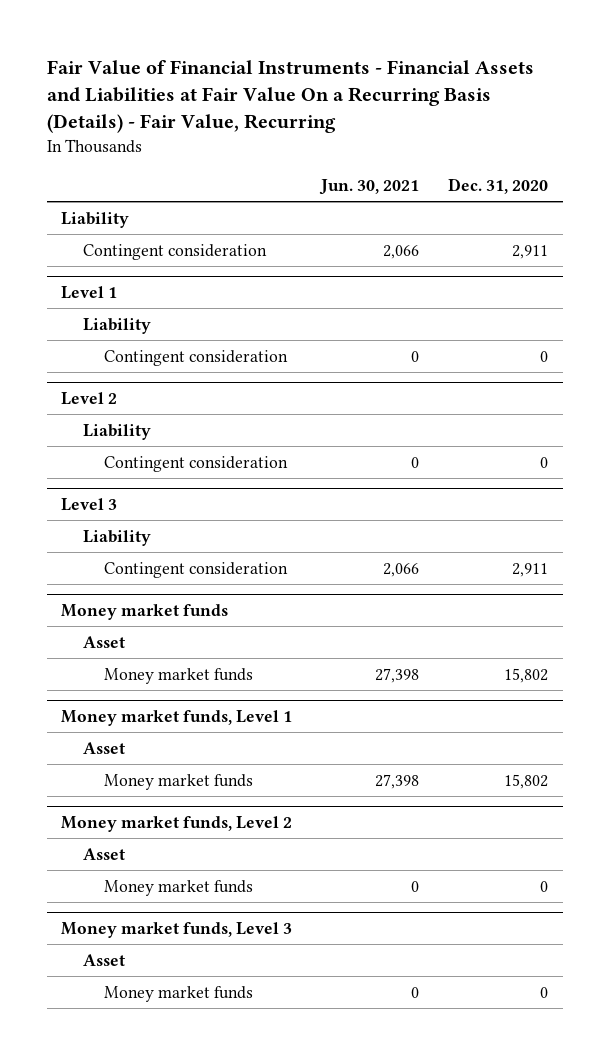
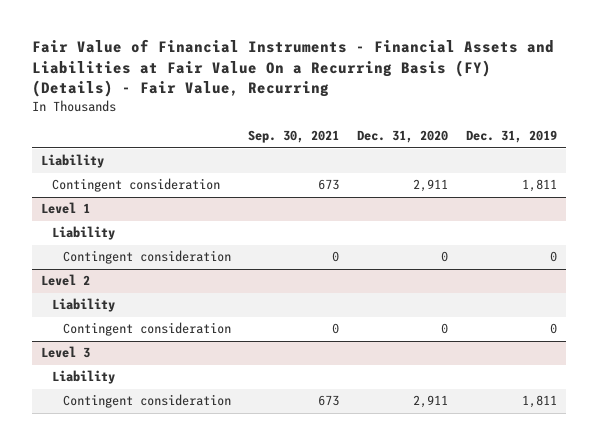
- Fair Value of Financial Instruments - Financial Assets and Liabilities at Fair Value On a Recurring Basis (Details) - Fair Value, Recurring
+ Fair Value of Financial Instruments - Financial Assets and Liabilities at Fair Value On a Recurring Basis (FY) (Details) - Fair Value, Recurring
- | Jun. 30, 2021 | Dec. 31, 2020
+ | Sep. 30, 2021 | Dec. 31, 2020 | Dec. 31, 2019
- Money market funds
- Asset
- Money market funds | 27,398 | 15,802
- Money market funds, Level 1
- Asset
- Money market funds | 27,398 | 15,802
- Money market funds, Level 2
- Asset
- Money market funds | 0 | 0
- Money market funds, Level 3
- Asset
- Money market funds | 0 | 0

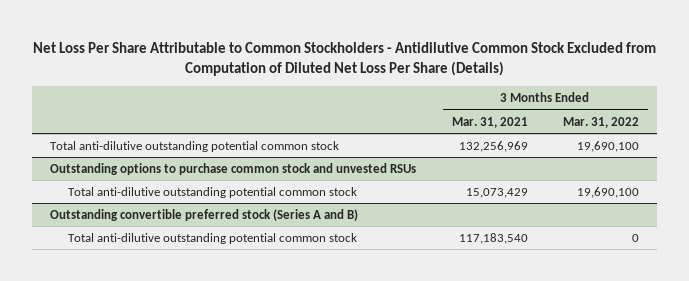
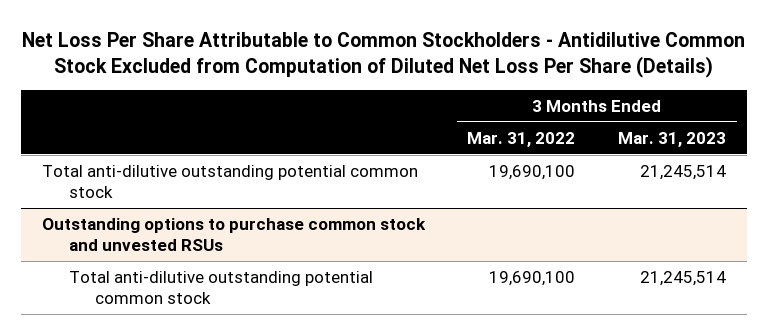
- | 3 Months Ended Mar. 31, 2021 | 3 Months Ended Mar. 31, 2022
+ | 3 Months Ended Mar. 31, 2022 | 3 Months Ended Mar. 31, 2023
- Outstanding convertible preferred stock (Series A and B)
- Total anti-dilutive outstanding potential common stock | 117,183,540 | 0

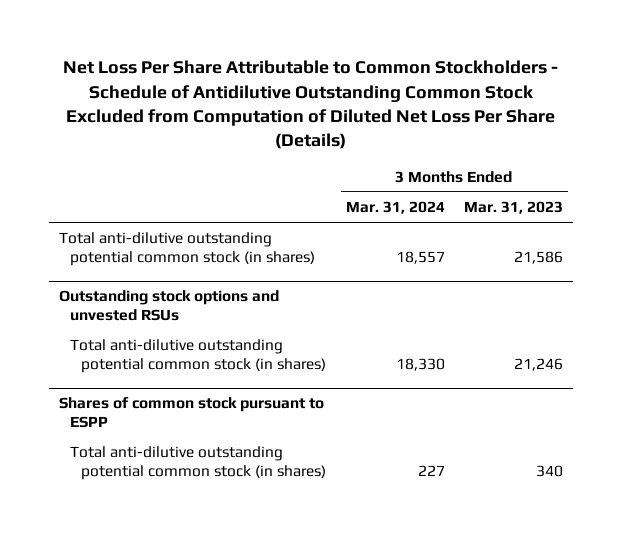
- Net Loss Per Share Attributable to Common Stockholders - Antidilutive Common Stock Excluded from Computation of Diluted Net Loss Per Share (Details)
+ Net Loss Per Share Attributable to Common Stockholders - Schedule of Antidilutive Outstanding Common Stock Excluded from Computation of Diluted Net Loss Per Share (Details)
- | 3 Months Ended Mar. 31, 2022 | 3 Months Ended Mar. 31, 2023
+ | 3 Months Ended Mar. 31, 2024 | 3 Months Ended Mar. 31, 2023
- Total anti-dilutive outstanding potential common stock | 19,690,100 | 21,245,514
- Outstanding options to purchase common stock and unvested RSUs
- Total anti-dilutive outstanding potential common stock | 19,690,100 | 21,245,514
+ Total anti-dilutive outstanding potential common stock (in shares) | 18,557 | 21,586
+ Outstanding stock options and unvested RSUs
+ Total anti-dilutive outstanding potential common stock (in shares) | 18,330 | 21,246
+ Shares of common stock pursuant to ESPP
+ Total anti-dilutive outstanding potential common stock (in shares) | 227 | 340

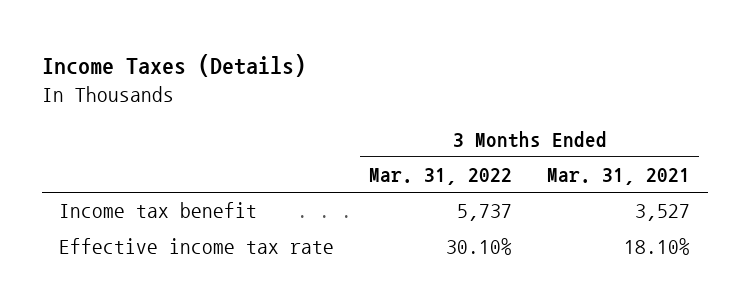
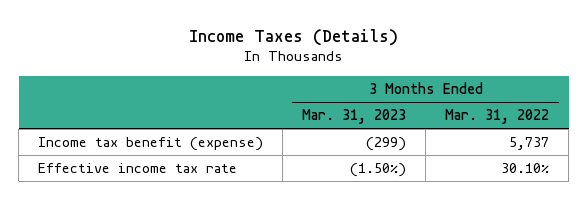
- | 3 Months Ended Mar. 31, 2022 | 3 Months Ended Mar. 31, 2021
+ | 3 Months Ended Mar. 31, 2023 | 3 Months Ended Mar. 31, 2022
- Income tax benefit | 5,737 | 3,527
+ Income tax benefit (expense) | (299) | 5,737

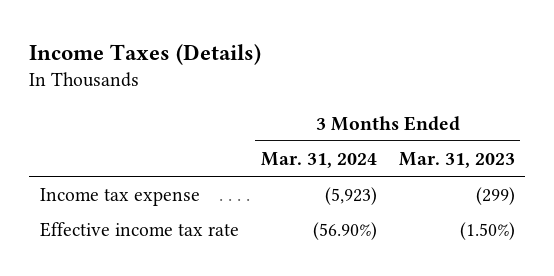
- | 3 Months Ended Mar. 31, 2023 | 3 Months Ended Mar. 31, 2022
+ | 3 Months Ended Mar. 31, 2024 | 3 Months Ended Mar. 31, 2023
- Income tax benefit (expense) | (299) | 5,737
+ Income tax expense | (5,923) | (299)

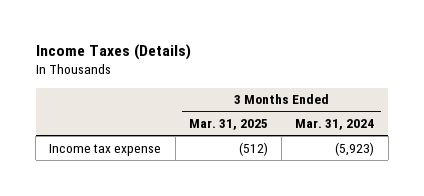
- | 3 Months Ended Mar. 31, 2024 | 3 Months Ended Mar. 31, 2023
+ | 3 Months Ended Mar. 31, 2025 | 3 Months Ended Mar. 31, 2024
- Effective income tax rate | (56.90%) | (1.50%)

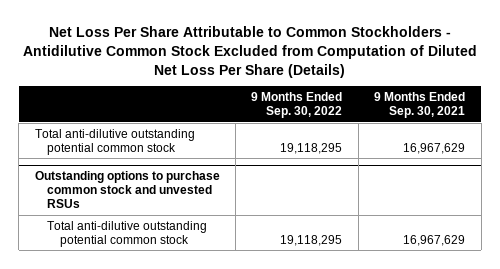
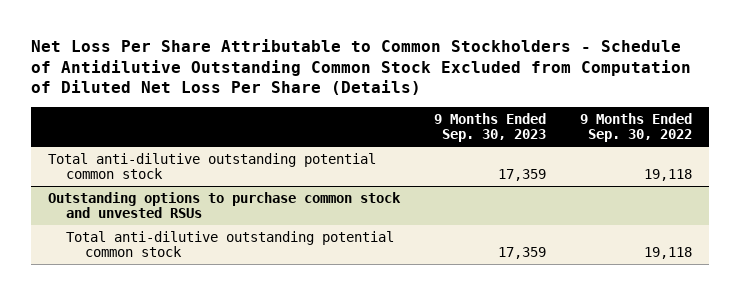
- Net Loss Per Share Attributable to Common Stockholders - Antidilutive Common Stock Excluded from Computation of Diluted Net Loss Per Share (Details)
+ Net Loss Per Share Attributable to Common Stockholders - Schedule of Antidilutive Outstanding Common Stock Excluded from Computation of Diluted Net Loss Per Share (Details)
- | 9 Months Ended Sep. 30, 2022 | 9 Months Ended Sep. 30, 2021
+ | 9 Months Ended Sep. 30, 2023 | 9 Months Ended Sep. 30, 2022
- Total anti-dilutive outstanding potential common stock | 19,118,295 | 16,967,629
+ Total anti-dilutive outstanding potential common stock | 17,359 | 19,118
@ Outstanding options to purchase common stock and unvested RSUs
- Total anti-dilutive outstanding potential common stock | 19,118,295 | 16,967,629
+ Total anti-dilutive outstanding potential common stock | 17,359 | 19,118

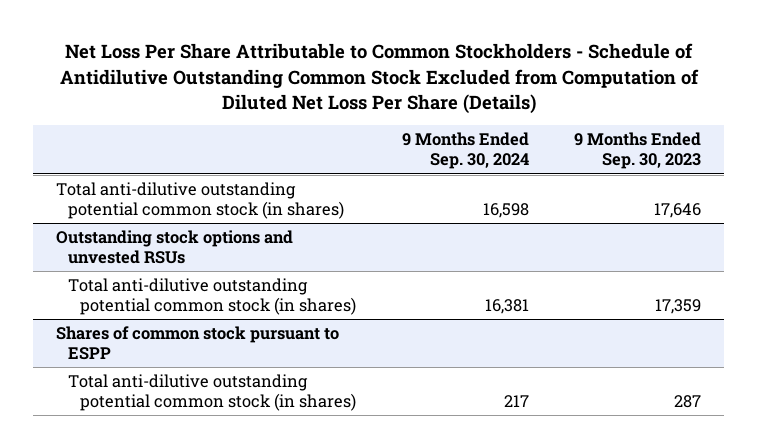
- | 9 Months Ended Sep. 30, 2023 | 9 Months Ended Sep. 30, 2022
+ | 9 Months Ended Sep. 30, 2024 | 9 Months Ended Sep. 30, 2023
- Total anti-dilutive outstanding potential common stock | 17,359 | 19,118
- Outstanding options to purchase common stock and unvested RSUs
- Total anti-dilutive outstanding potential common stock | 17,359 | 19,118
+ Total anti-dilutive outstanding potential common stock (in shares) | 16,598 | 17,646
+ Outstanding stock options and unvested RSUs
+ Total anti-dilutive outstanding potential common stock (in shares) | 16,381 | 17,359
+ Shares of common stock pursuant to ESPP
+ Total anti-dilutive outstanding potential common stock (in shares) | 217 | 287

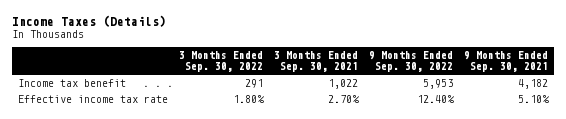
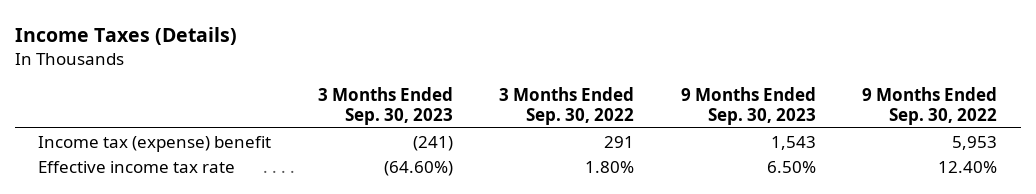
- | 3 Months Ended Sep. 30, 2022 | 3 Months Ended Sep. 30, 2021 | 9 Months Ended Sep. 30, 2022 | 9 Months Ended Sep. 30, 2021
+ | 3 Months Ended Sep. 30, 2023 | 3 Months Ended Sep. 30, 2022 | 9 Months Ended Sep. 30, 2023 | 9 Months Ended Sep. 30, 2022
- Income tax benefit | 291 | 1,022 | 5,953 | 4,182
+ Income tax (expense) benefit | (241) | 291 | 1,543 | 5,953

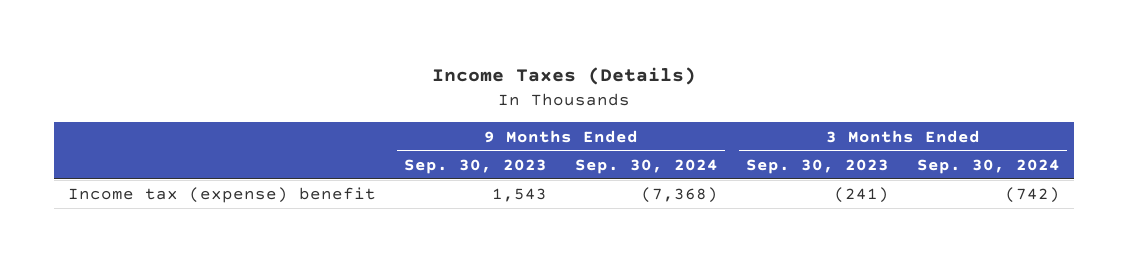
- | 3 Months Ended Sep. 30, 2023 | 3 Months Ended Sep. 30, 2022 | 9 Months Ended Sep. 30, 2023 | 9 Months Ended Sep. 30, 2022
+ | 9 Months Ended Sep. 30, 2023 | 9 Months Ended Sep. 30, 2024 | 3 Months Ended Sep. 30, 2023 | 3 Months Ended Sep. 30, 2024
- Effective income tax rate | (64.60%) | 1.80% | 6.50% | 12.40%

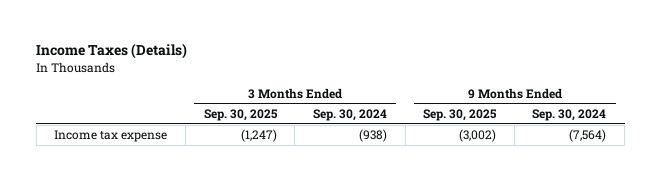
- | 9 Months Ended Sep. 30, 2023 | 9 Months Ended Sep. 30, 2024 | 3 Months Ended Sep. 30, 2023 | 3 Months Ended Sep. 30, 2024
+ | 3 Months Ended Sep. 30, 2025 | 3 Months Ended Sep. 30, 2024 | 9 Months Ended Sep. 30, 2025 | 9 Months Ended Sep. 30, 2024
- Income tax (expense) benefit | 1,543 | (7,368) | (241) | (742)
+ Income tax expense | (1,247) | (938) | (3,002) | (7,564)

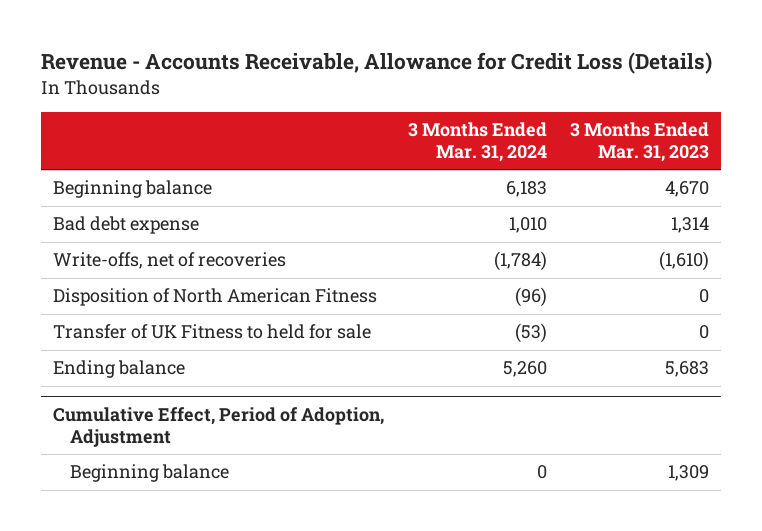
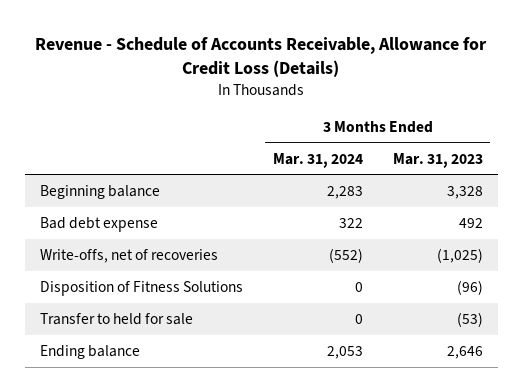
- Revenue - Accounts Receivable, Allowance for Credit Loss (Details)
+ Revenue - Schedule of Accounts Receivable, Allowance for Credit Loss (Details)
- Beginning balance | 6,183 | 4,670
- Bad debt expense | 1,010 | 1,314
- Write-offs, net of recoveries | (1,784) | (1,610)
- Disposition of North American Fitness | (96) | 0
- Transfer of UK Fitness to held for sale | (53) | 0
- Ending balance | 5,260 | 5,683
- Cumulative Effect, Period of Adoption, Adjustment
- Beginning balance | 0 | 1,309
+ Beginning balance | 2,283 | 3,328
+ Bad debt expense | 322 | 492
+ Write-offs, net of recoveries | (552) | (1,025)
+ Disposition of Fitness Solutions | 0 | (96)
+ Transfer to held for sale | 0 | (53)
+ Ending balance | 2,053 | 2,646

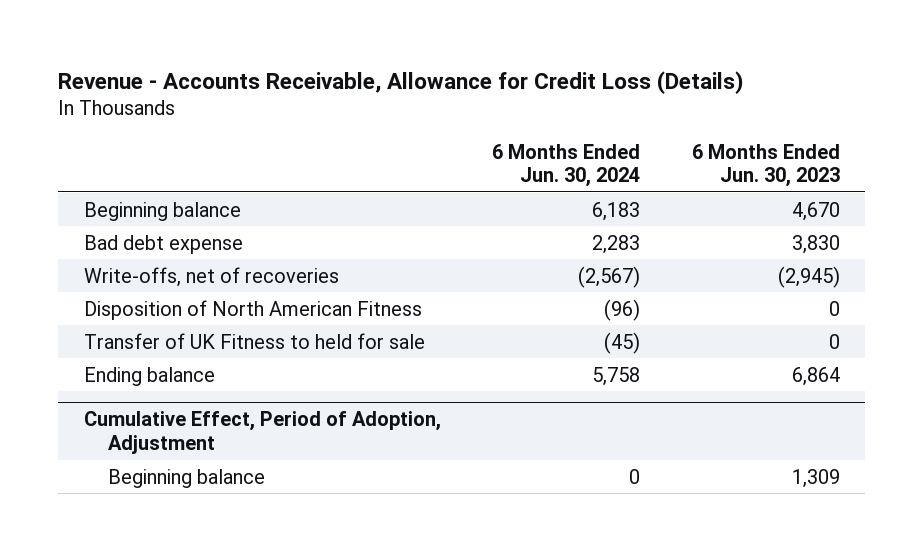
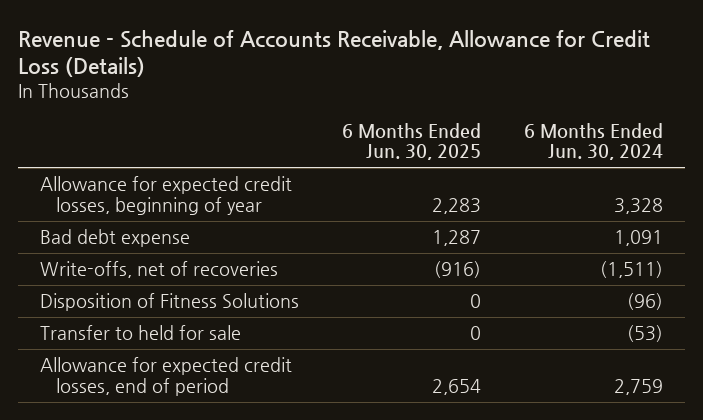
- Revenue - Accounts Receivable, Allowance for Credit Loss (Details)
+ Revenue - Schedule of Accounts Receivable, Allowance for Credit Loss (Details)
- | 6 Months Ended Jun. 30, 2024 | 6 Months Ended Jun. 30, 2023
+ | 6 Months Ended Jun. 30, 2025 | 6 Months Ended Jun. 30, 2024
- Beginning balance | 6,183 | 4,670
- Bad debt expense | 2,283 | 3,830
- Write-offs, net of recoveries | (2,567) | (2,945)
- Disposition of North American Fitness | (96) | 0
- Transfer of UK Fitness to held for sale | (45) | 0
- Ending balance | 5,758 | 6,864
- Cumulative Effect, Period of Adoption, Adjustment
- Beginning balance | 0 | 1,309
+ Allowance for expected credit losses, beginning of year | 2,283 | 3,328
+ Bad debt expense | 1,287 | 1,091
+ Write-offs, net of recoveries | (916) | (1,511)
+ Disposition of Fitness Solutions | 0 | (96)
+ Transfer to held for sale | 0 | (53)
+ Allowance for expected credit losses, end of period | 2,654 | 2,759

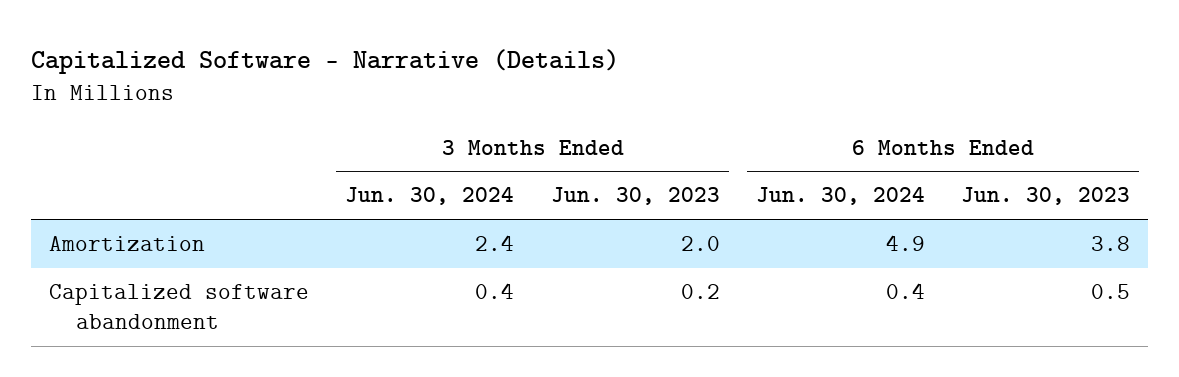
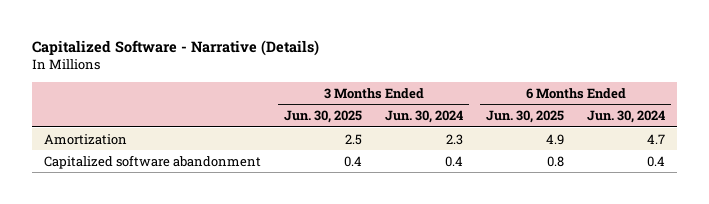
- | 3 Months Ended Jun. 30, 2024 | 3 Months Ended Jun. 30, 2023 | 6 Months Ended Jun. 30, 2024 | 6 Months Ended Jun. 30, 2023
+ | 3 Months Ended Jun. 30, 2025 | 3 Months Ended Jun. 30, 2024 | 6 Months Ended Jun. 30, 2025 | 6 Months Ended Jun. 30, 2024
- Amortization | 2.4 | 2.0 | 4.9 | 3.8
+ Amortization | 2.5 | 2.3 | 4.9 | 4.7

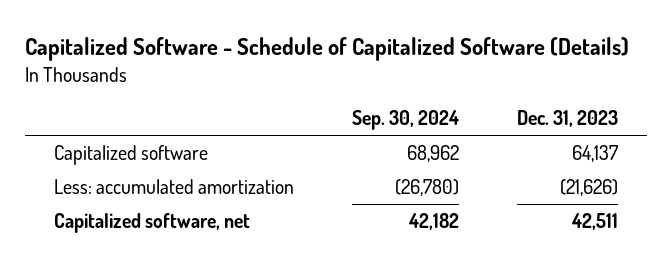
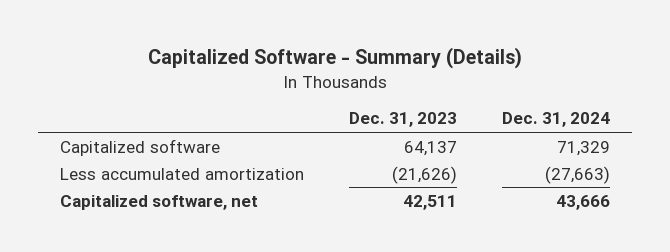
- Capitalized Software - Schedule of Capitalized Software (Details)
+ Capitalized Software - Summary (Details)
- | Sep. 30, 2024 | Dec. 31, 2023
+ | Dec. 31, 2023 | Dec. 31, 2024
- Less: accumulated amortization | (26,780) | (21,626)
+ Less accumulated amortization | (21,626) | (27,663)

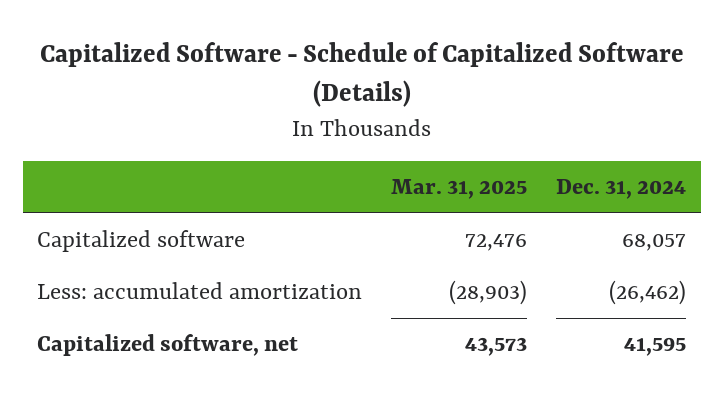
- Capitalized Software - Summary (Details)
+ Capitalized Software - Schedule of Capitalized Software (Details)
- | Dec. 31, 2023 | Dec. 31, 2024
+ | Mar. 31, 2025 | Dec. 31, 2024
- Capitalized software | 64,137 | 71,329
- Less accumulated amortization | (21,626) | (27,663)
- Capitalized software, net | 42,511 | 43,666
+ Capitalized software | 72,476 | 68,057
+ Less: accumulated amortization | (28,903) | (26,462)
+ Capitalized software, net | 43,573 | 41,595

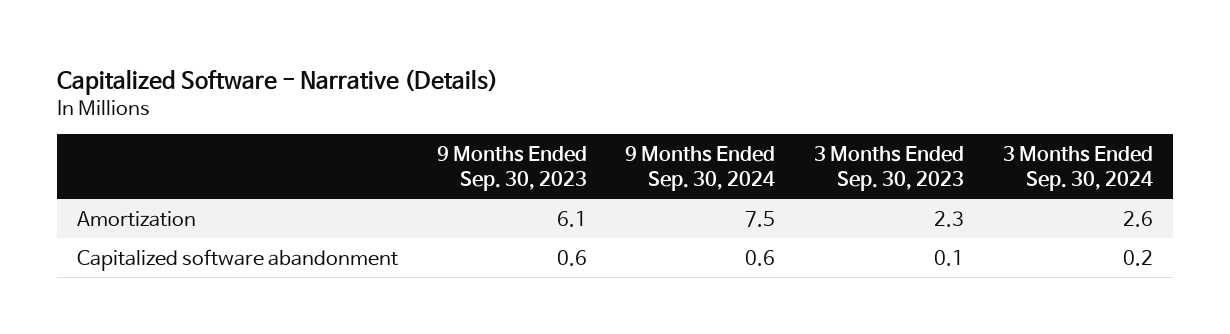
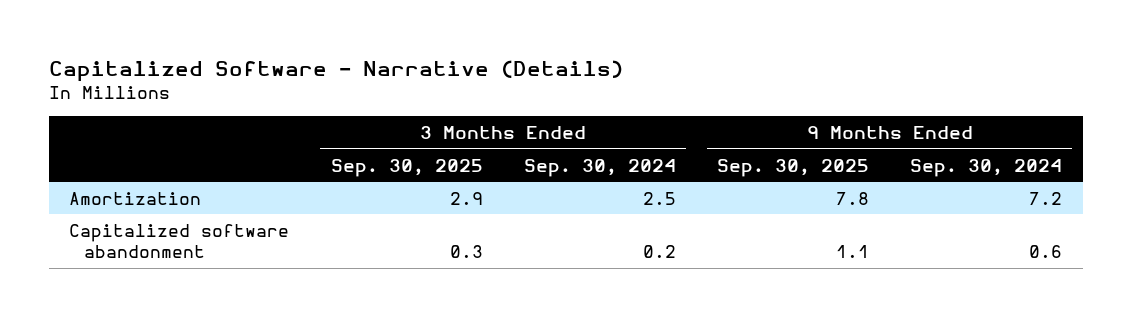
- | 9 Months Ended Sep. 30, 2023 | 9 Months Ended Sep. 30, 2024 | 3 Months Ended Sep. 30, 2023 | 3 Months Ended Sep. 30, 2024
+ | 3 Months Ended Sep. 30, 2025 | 3 Months Ended Sep. 30, 2024 | 9 Months Ended Sep. 30, 2025 | 9 Months Ended Sep. 30, 2024
- Amortization | 6.1 | 7.5 | 2.3 | 2.6
+ Amortization | 2.9 | 2.5 | 7.8 | 7.2

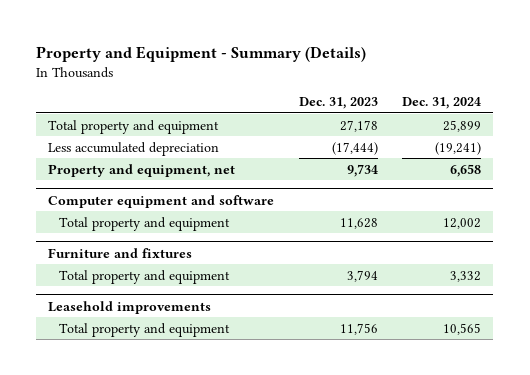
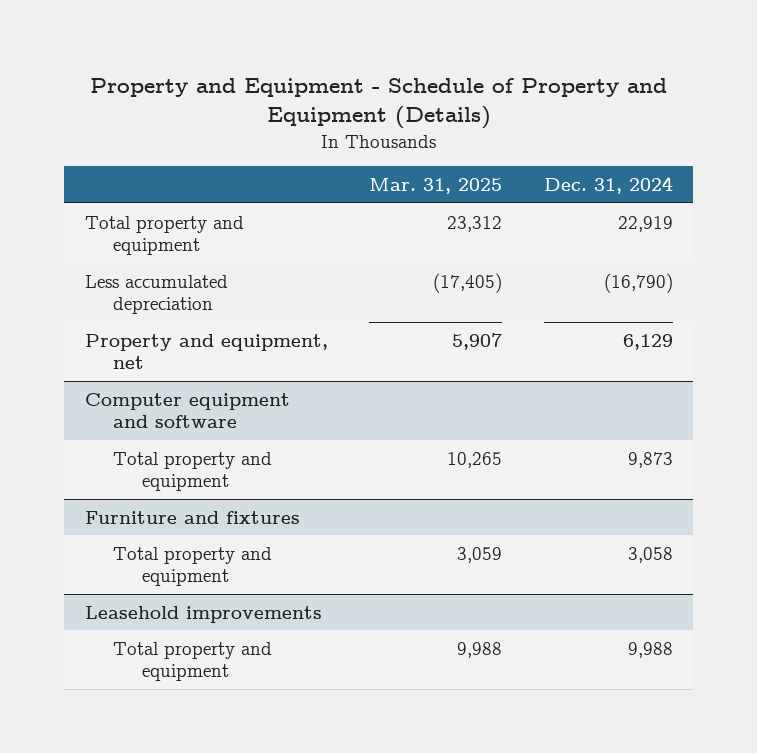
- Property and Equipment - Summary (Details)
+ Property and Equipment - Schedule of Property and Equipment (Details)
- | Dec. 31, 2023 | Dec. 31, 2024
+ | Mar. 31, 2025 | Dec. 31, 2024
- Total property and equipment | 27,178 | 25,899
- Less accumulated depreciation | (17,444) | (19,241)
- Property and equipment, net | 9,734 | 6,658
+ Total property and equipment | 23,312 | 22,919
+ Less accumulated depreciation | (17,405) | (16,790)
+ Property and equipment, net | 5,907 | 6,129
@ Computer equipment and software
- Total property and equipment | 11,628 | 12,002
+ Total property and equipment | 10,265 | 9,873
@ Furniture and fixtures
- Total property and equipment | 3,794 | 3,332
+ Total property and equipment | 3,059 | 3,058
@ Leasehold improvements
- Total property and equipment | 11,756 | 10,565
+ Total property and equipment | 9,988 | 9,988

